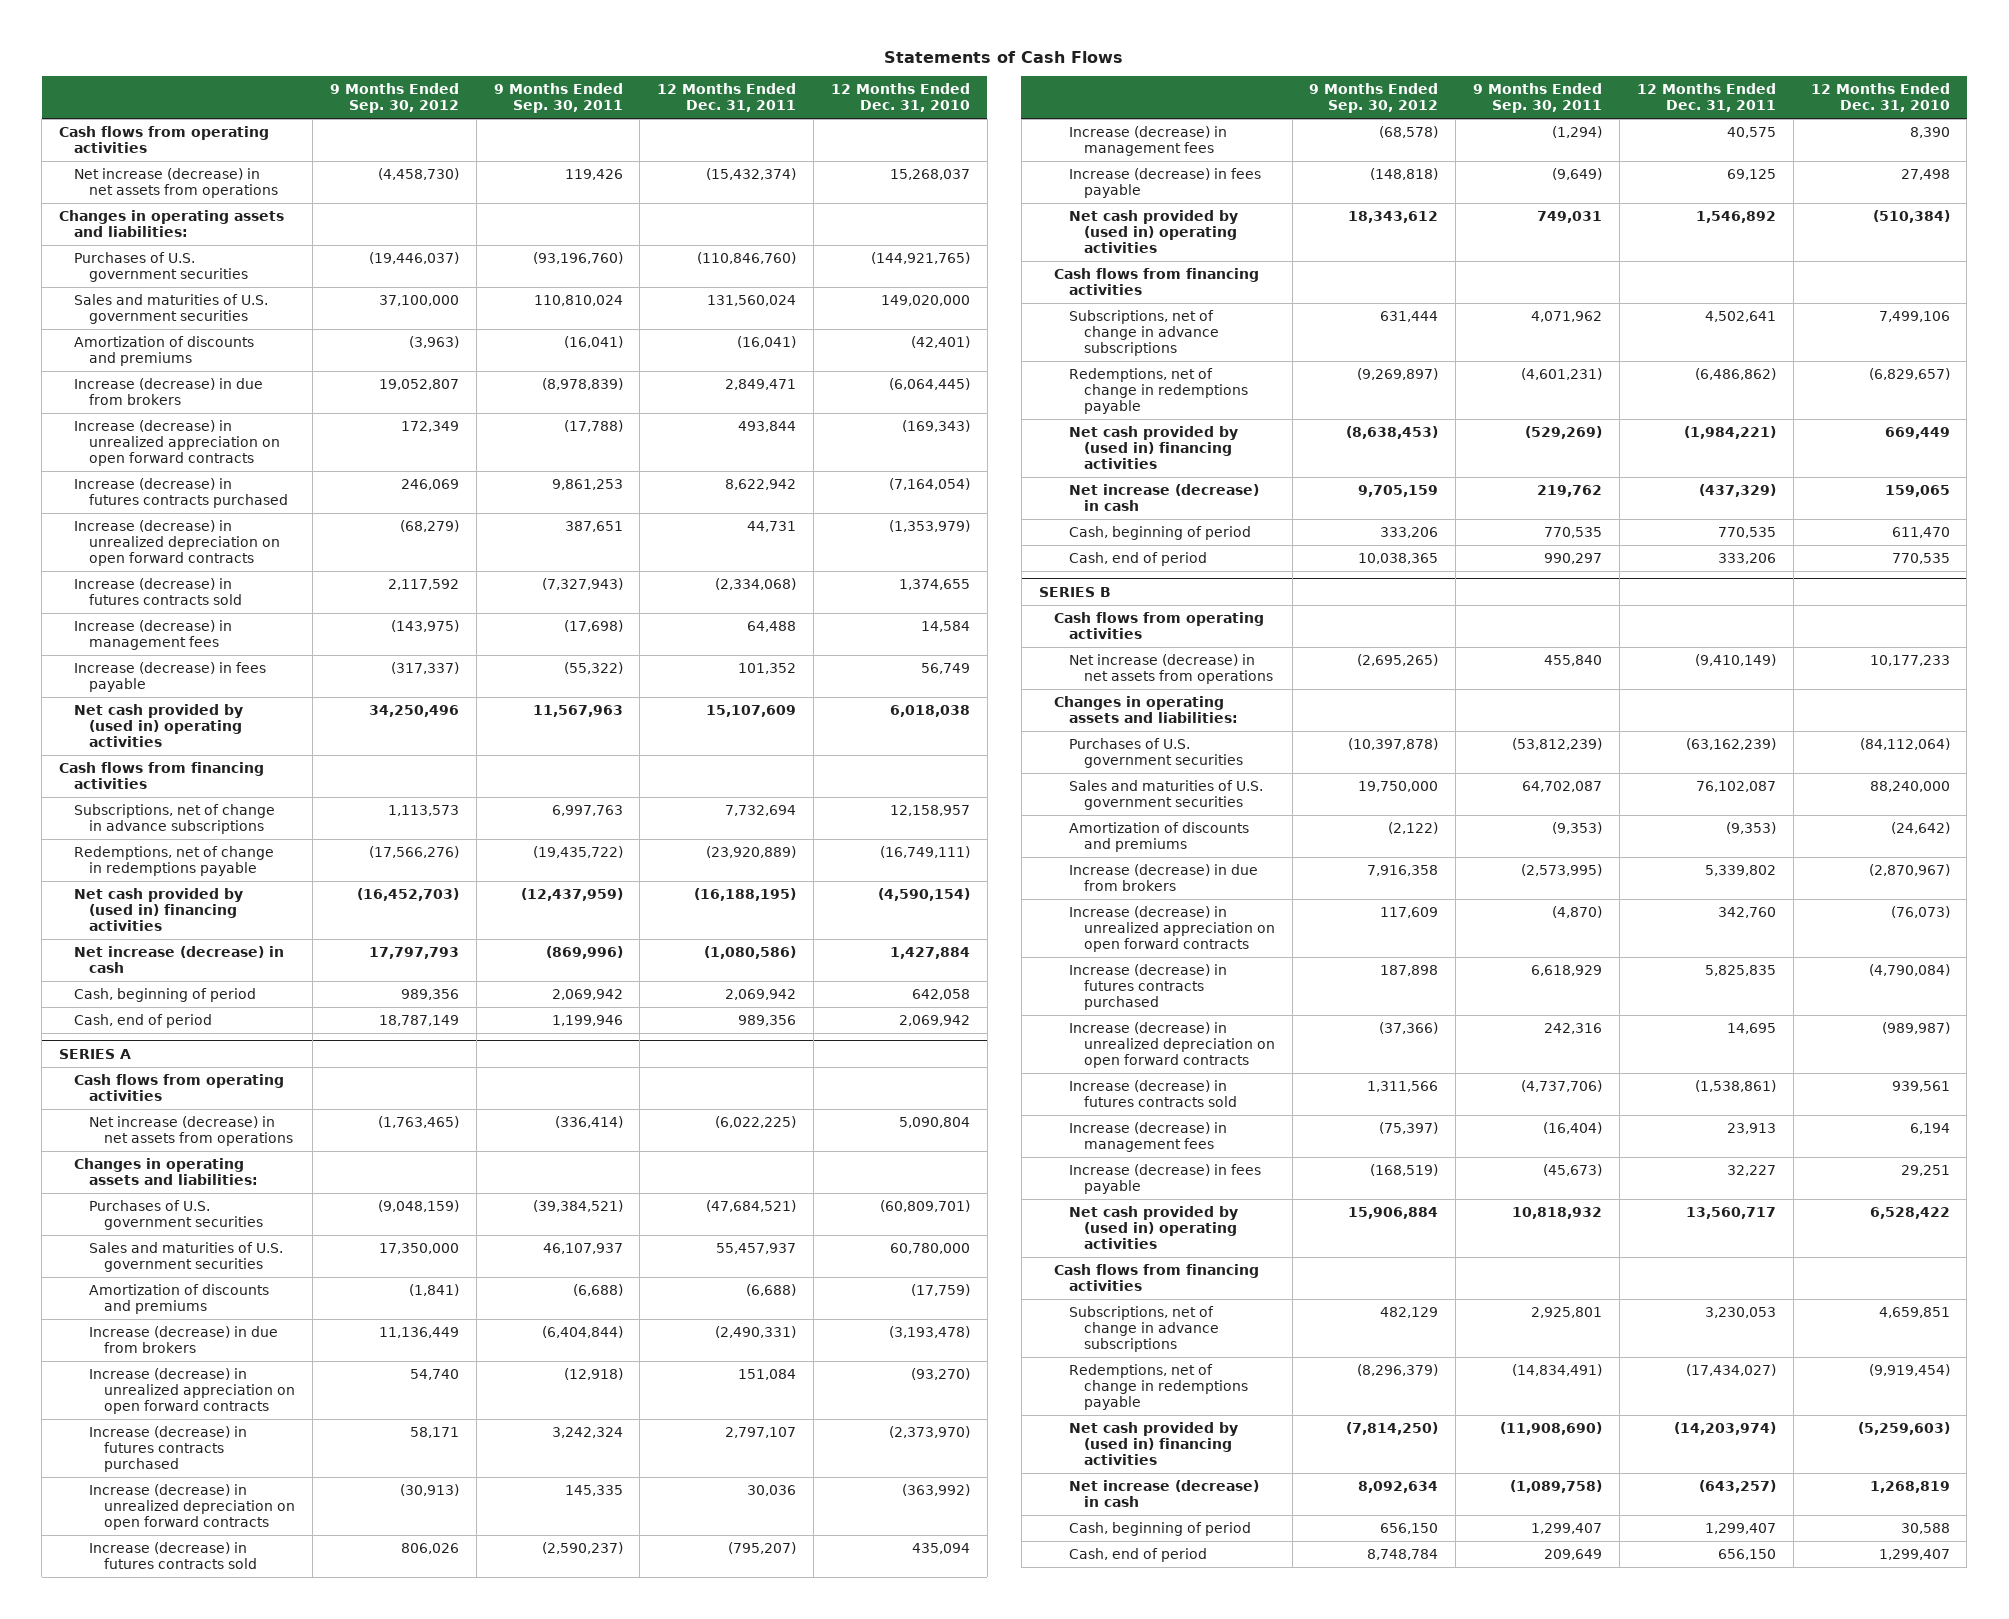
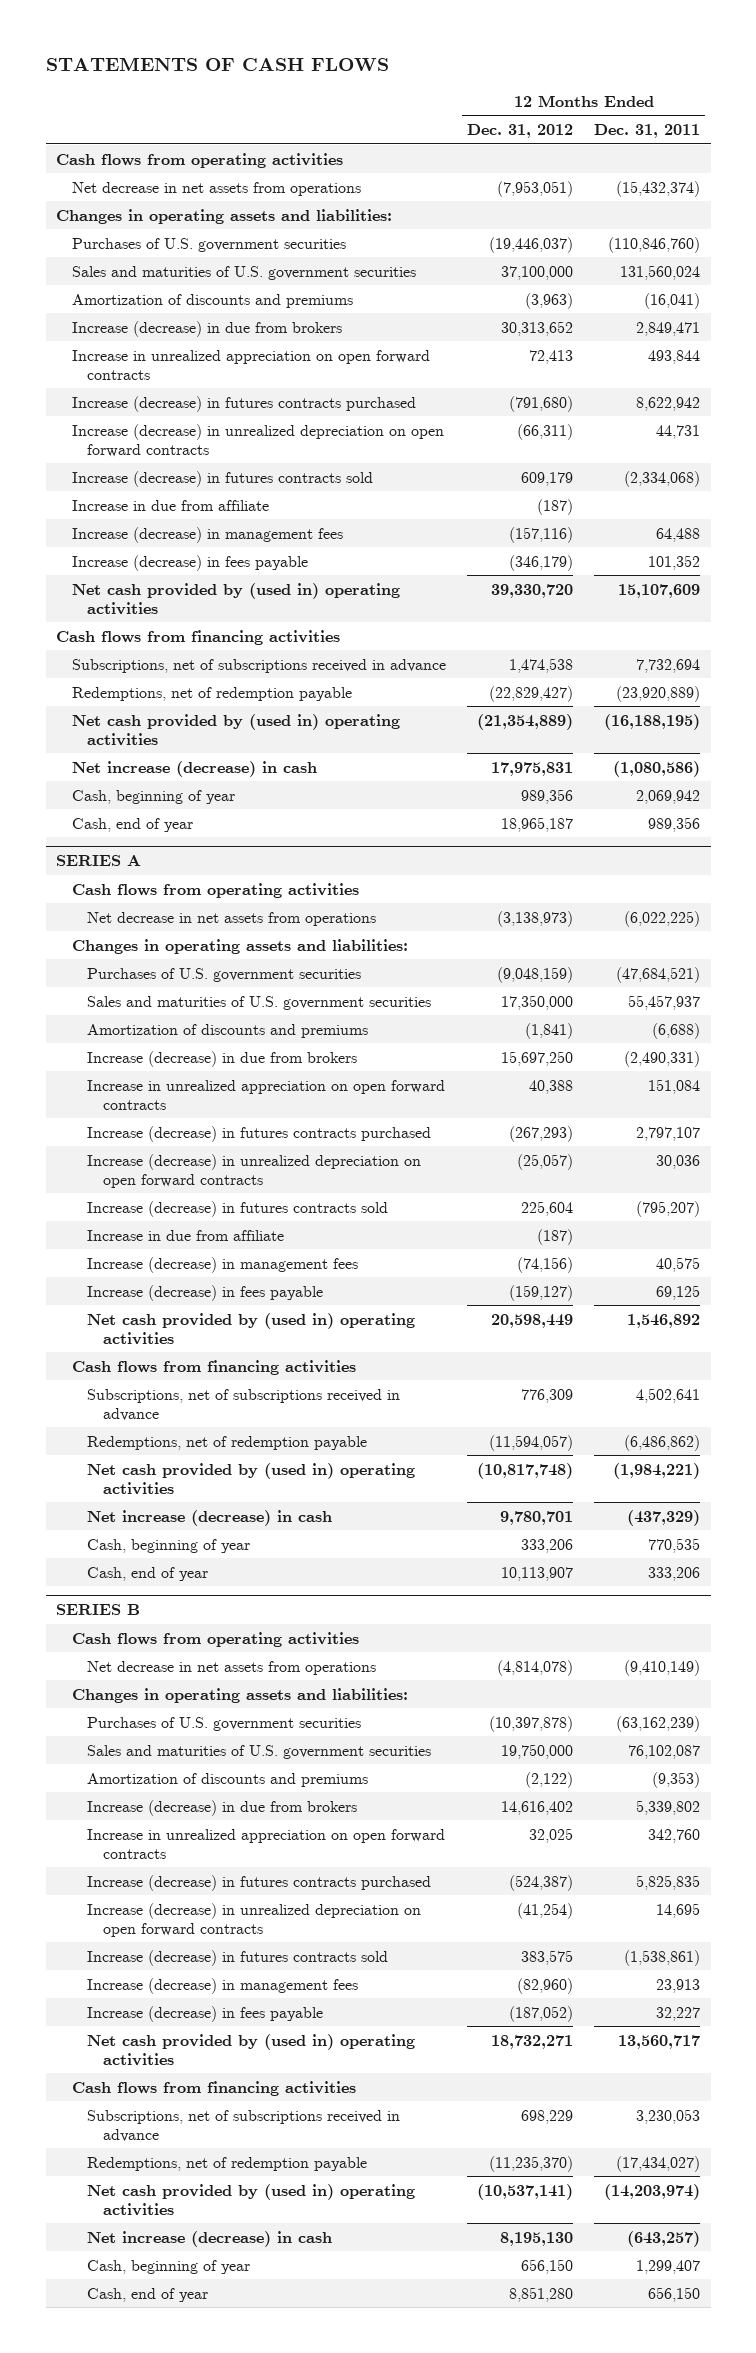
- Statements of Cash Flows
+ STATEMENTS OF CASH FLOWS
- | 9 Months Ended Sep. 30, 2012 | 9 Months Ended Sep. 30, 2011 | 12 Months Ended Dec. 31, 2011 | 12 Months Ended Dec. 31, 2010
+ | 12 Months Ended Dec. 31, 2012 | 12 Months Ended Dec. 31, 2011
- Net increase (decrease) in net assets from operations | (4,458,730) | 119,426 | (15,432,374) | 15,268,037
+ Net decrease in net assets from operations | (7,953,051) | (15,432,374)
- Increase (decrease) in unrealized appreciation on open forward contracts | 172,349 | (17,788) | 493,844 | (169,343)
+ Increase in unrealized appreciation on open forward contracts | 72,413 | 493,844
+ Increase in due from affiliate | (187) |
- Subscriptions, net of change in advance subscriptions | 1,113,573 | 6,997,763 | 7,732,694 | 12,158,957
- Redemptions, net of change in redemptions payable | (17,566,276) | (19,435,722) | (23,920,889) | (16,749,111)
- Net cash provided by (used in) financing activities | (16,452,703) | (12,437,959) | (16,188,195) | (4,590,154)
+ Subscriptions, net of subscriptions received in advance | 1,474,538 | 7,732,694
+ Redemptions, net of redemption payable | (22,829,427) | (23,920,889)
+ Net cash provided by (used in) operating activities | (21,354,889) | (16,188,195)
- Cash, beginning of period | 989,356 | 2,069,942 | 2,069,942 | 642,058
- Cash, end of period | 18,787,149 | 1,199,946 | 989,356 | 2,069,942
+ Cash, beginning of year | 989,356 | 2,069,942
+ Cash, end of year | 18,965,187 | 989,356
@ SERIES A
- Net increase (decrease) in net assets from operations | (1,763,465) | (336,414) | (6,022,225) | 5,090,804
+ Net decrease in net assets from operations | (3,138,973) | (6,022,225)
- Increase (decrease) in unrealized appreciation on open forward contracts | 54,740 | (12,918) | 151,084 | (93,270)
+ Increase in unrealized appreciation on open forward contracts | 40,388 | 151,084
+ Increase in due from affiliate | (187) |
- Subscriptions, net of change in advance subscriptions | 631,444 | 4,071,962 | 4,502,641 | 7,499,106
- Redemptions, net of change in redemptions payable | (9,269,897) | (4,601,231) | (6,486,862) | (6,829,657)
- Net cash provided by (used in) financing activities | (8,638,453) | (529,269) | (1,984,221) | 669,449
+ Subscriptions, net of subscriptions received in advance | 776,309 | 4,502,641
+ Redemptions, net of redemption payable | (11,594,057) | (6,486,862)
+ Net cash provided by (used in) operating activities | (10,817,748) | (1,984,221)
- Cash, beginning of period | 333,206 | 770,535 | 770,535 | 611,470
- Cash, end of period | 10,038,365 | 990,297 | 333,206 | 770,535
+ Cash, beginning of year | 333,206 | 770,535
+ Cash, end of year | 10,113,907 | 333,206
@ SERIES B
- Net increase (decrease) in net assets from operations | (2,695,265) | 455,840 | (9,410,149) | 10,177,233
+ Net decrease in net assets from operations | (4,814,078) | (9,410,149)
- Increase (decrease) in unrealized appreciation on open forward contracts | 117,609 | (4,870) | 342,760 | (76,073)
+ Increase in unrealized appreciation on open forward contracts | 32,025 | 342,760
- Subscriptions, net of change in advance subscriptions | 482,129 | 2,925,801 | 3,230,053 | 4,659,851
- Redemptions, net of change in redemptions payable | (8,296,379) | (14,834,491) | (17,434,027) | (9,919,454)
- Net cash provided by (used in) financing activities | (7,814,250) | (11,908,690) | (14,203,974) | (5,259,603)
+ Subscriptions, net of subscriptions received in advance | 698,229 | 3,230,053
+ Redemptions, net of redemption payable | (11,235,370) | (17,434,027)
+ Net cash provided by (used in) operating activities | (10,537,141) | (14,203,974)
- Cash, beginning of period | 656,150 | 1,299,407 | 1,299,407 | 30,588
- Cash, end of period | 8,748,784 | 209,649 | 656,150 | 1,299,407
+ Cash, beginning of year | 656,150 | 1,299,407
+ Cash, end of year | 8,851,280 | 656,150

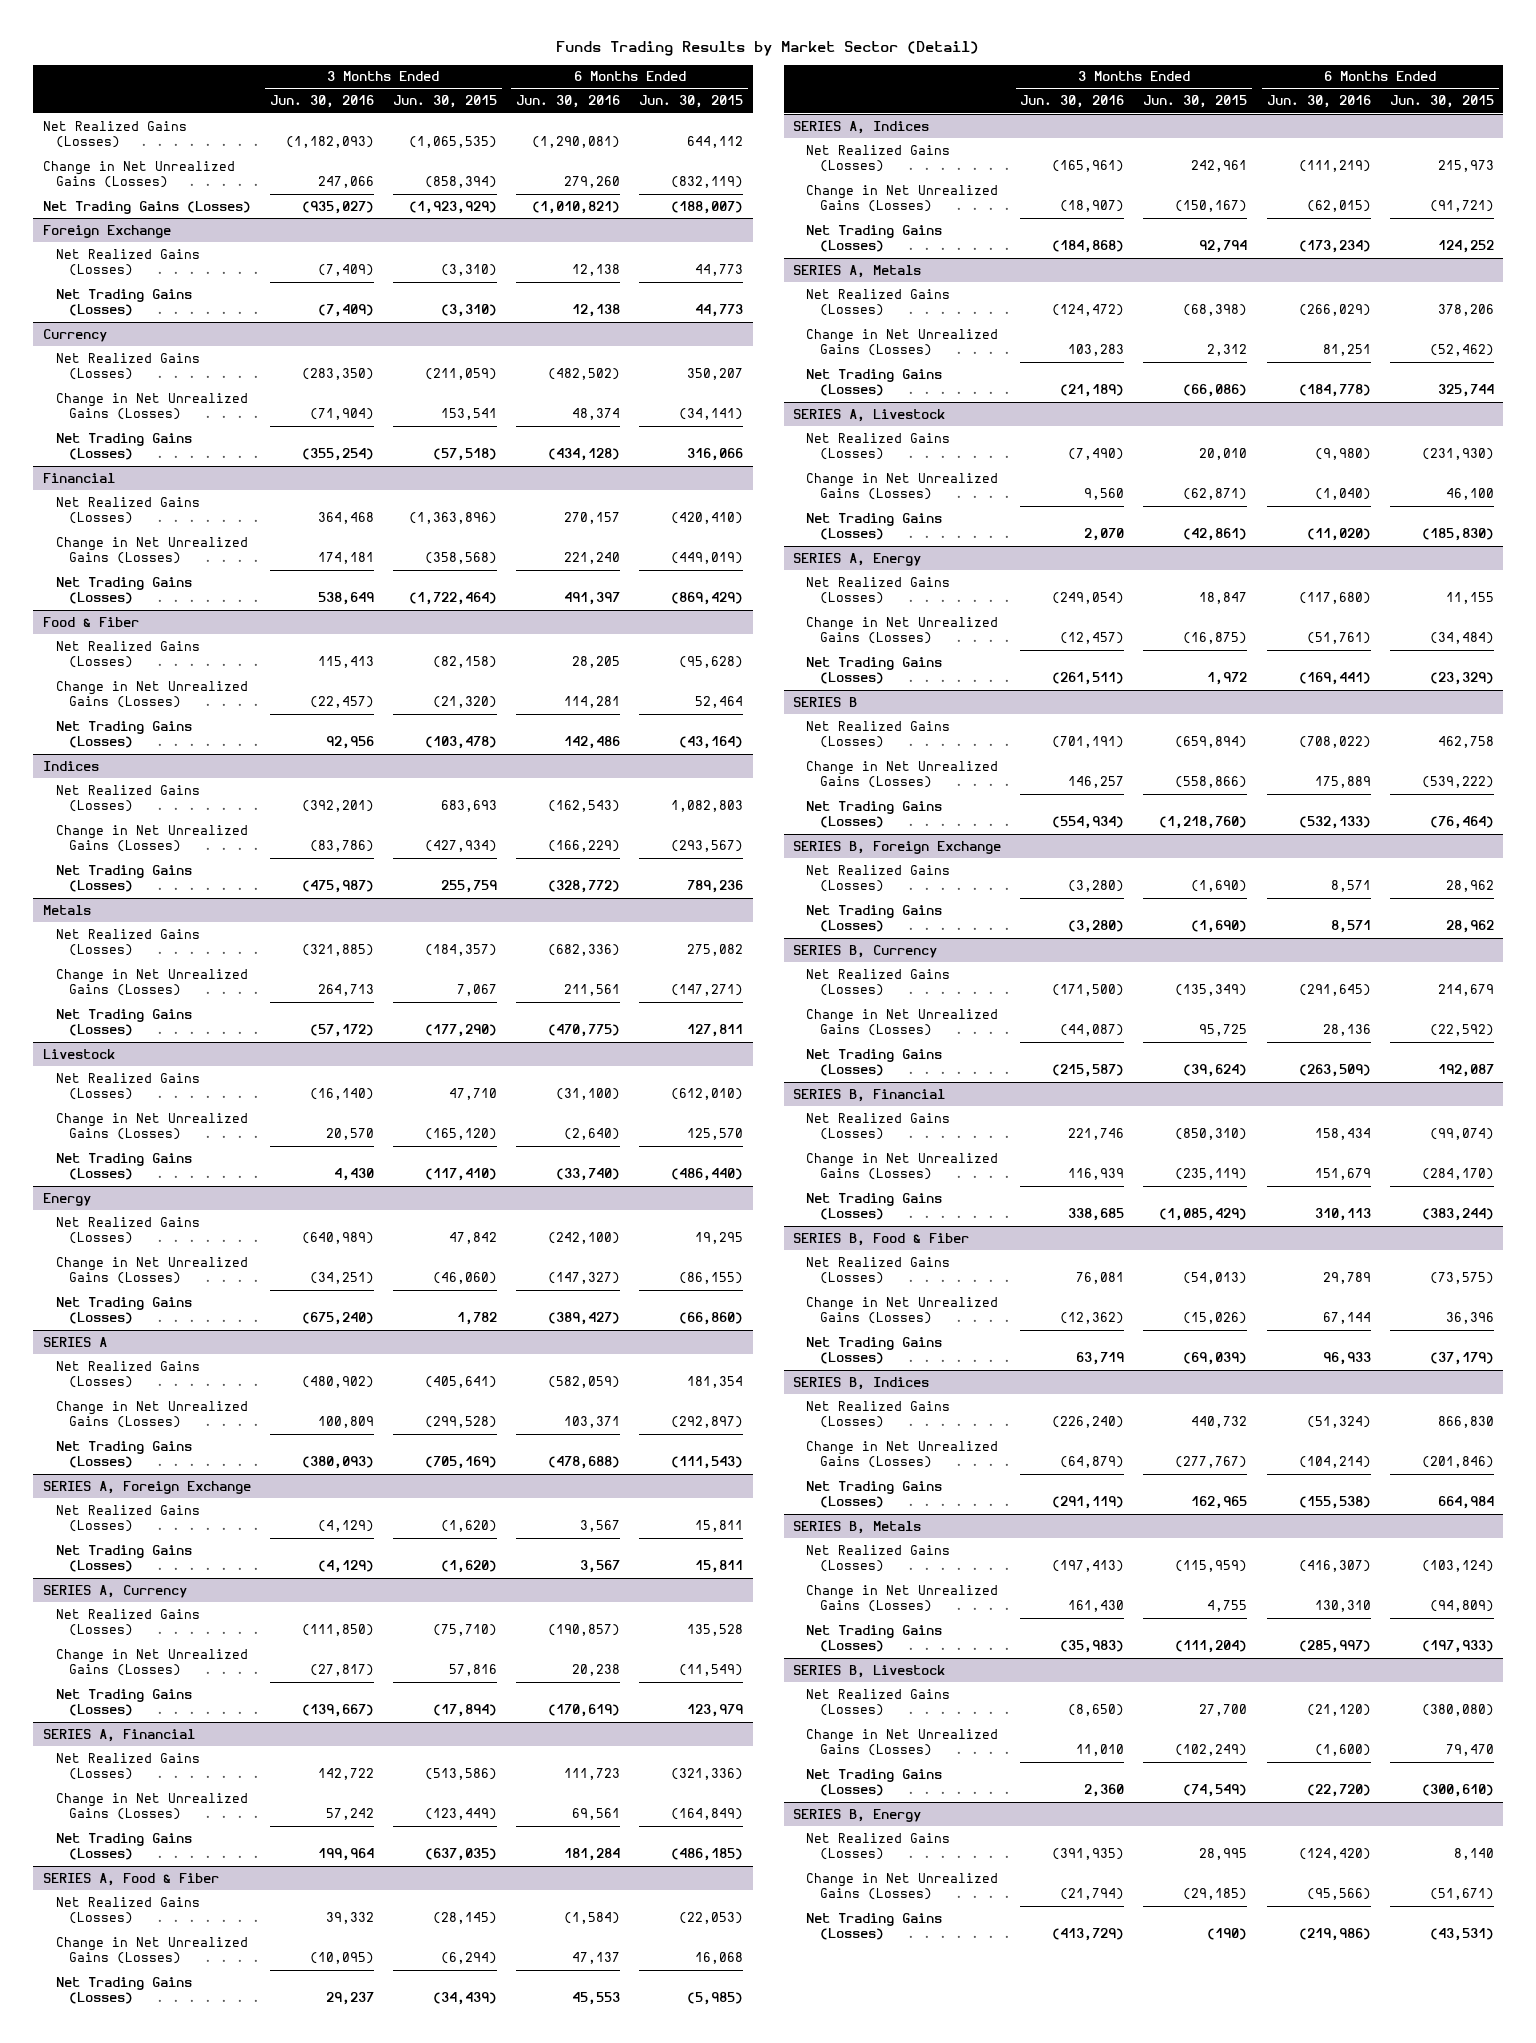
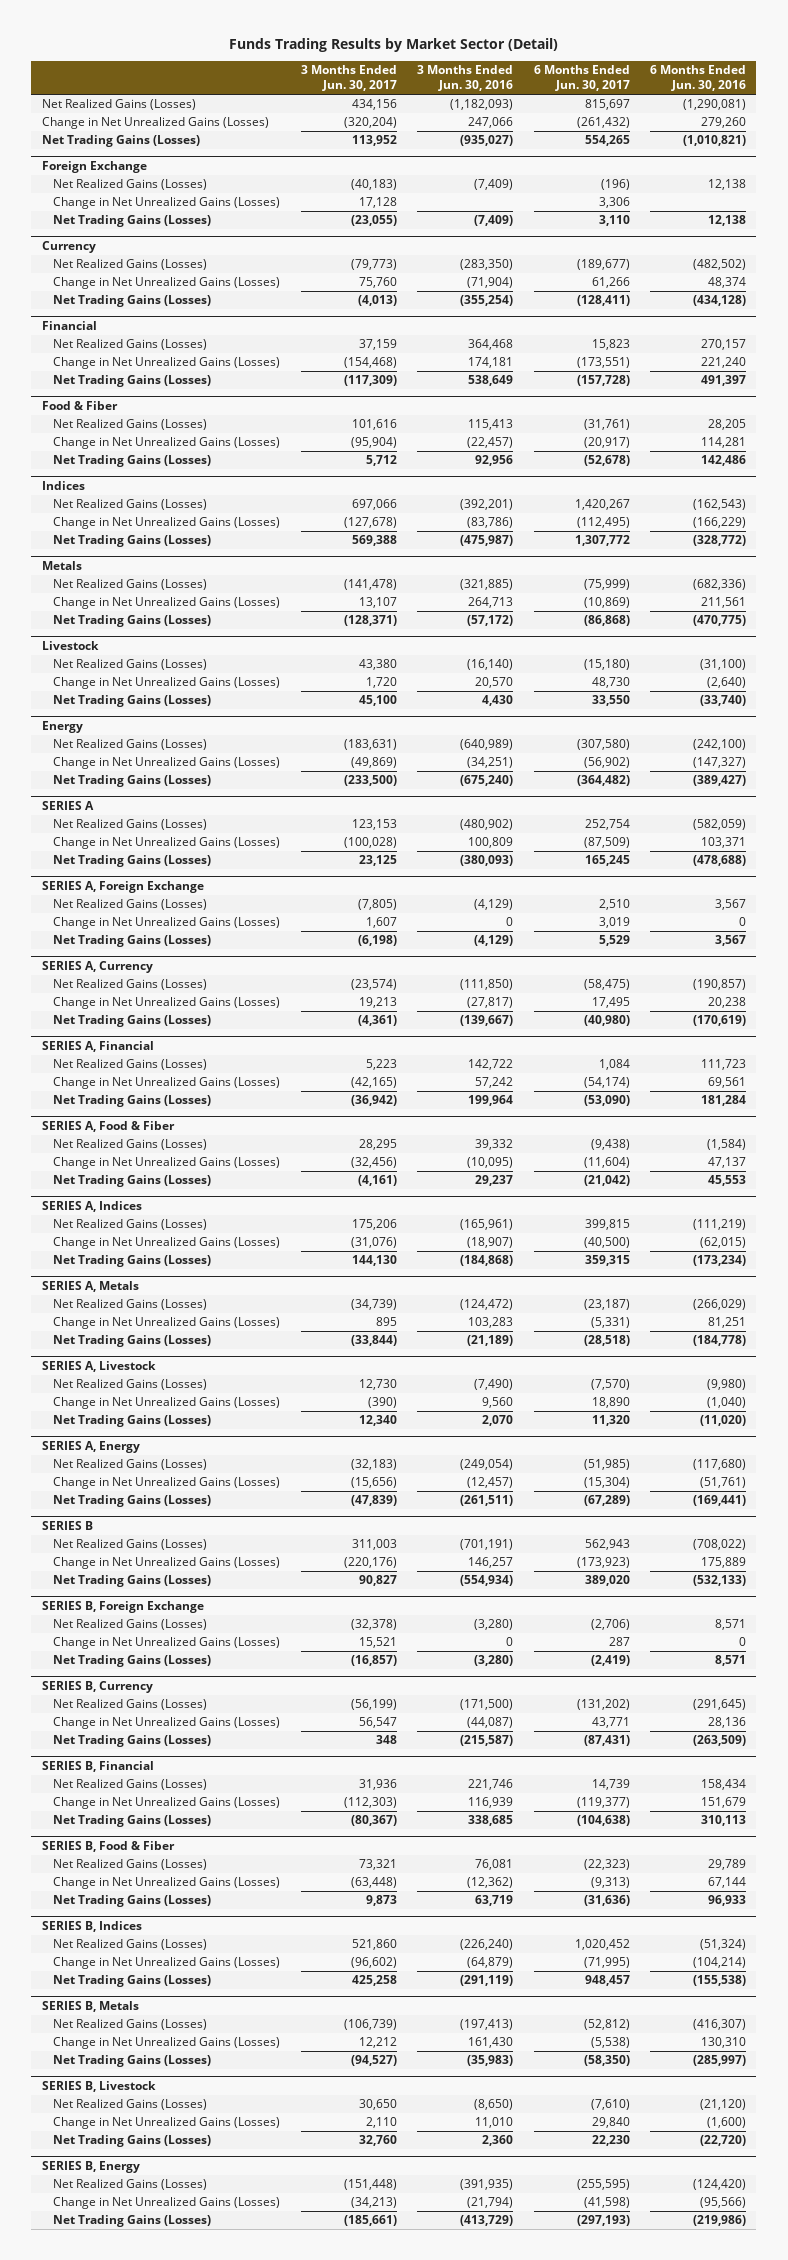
- | 3 Months Ended Jun. 30, 2016 | 3 Months Ended Jun. 30, 2015 | 6 Months Ended Jun. 30, 2016 | 6 Months Ended Jun. 30, 2015
+ | 3 Months Ended Jun. 30, 2017 | 3 Months Ended Jun. 30, 2016 | 6 Months Ended Jun. 30, 2017 | 6 Months Ended Jun. 30, 2016
@ Foreign Exchange
+ Change in Net Unrealized Gains (Losses) | 17,128 | | 3,306 |
@ SERIES A, Foreign Exchange
+ Change in Net Unrealized Gains (Losses) | 1,607 | 0 | 3,019 | 0
@ SERIES B, Foreign Exchange
+ Change in Net Unrealized Gains (Losses) | 15,521 | 0 | 287 | 0

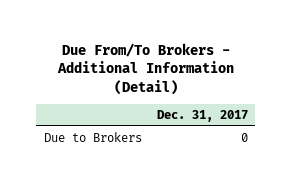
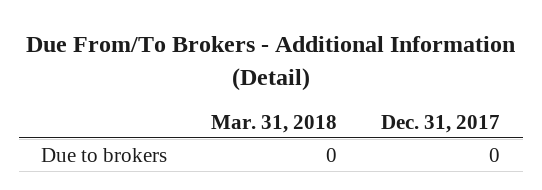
- | Dec. 31, 2017
+ | Mar. 31, 2018 | Dec. 31, 2017
- Due to Brokers | 0
+ Due to brokers | 0 | 0

